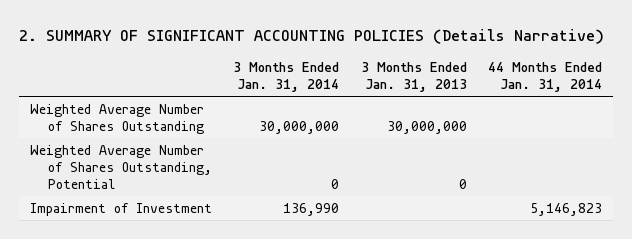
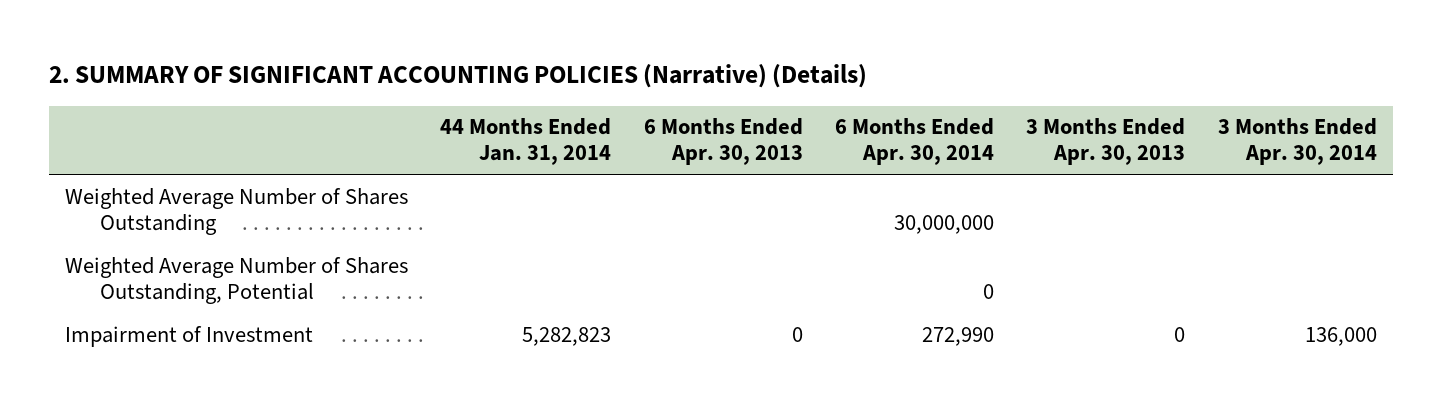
- 2. SUMMARY OF SIGNIFICANT ACCOUNTING POLICIES (Details Narrative)
+ 2. SUMMARY OF SIGNIFICANT ACCOUNTING POLICIES (Narrative) (Details)
- | 3 Months Ended Jan. 31, 2014 | 3 Months Ended Jan. 31, 2013 | 44 Months Ended Jan. 31, 2014
+ | 44 Months Ended Jan. 31, 2014 | 6 Months Ended Apr. 30, 2013 | 6 Months Ended Apr. 30, 2014 | 3 Months Ended Apr. 30, 2013 | 3 Months Ended Apr. 30, 2014
- Impairment of Investment | 136,990 | | 5,146,823
+ Impairment of Investment | 5,282,823 | 0 | 272,990 | 0 | 136,000

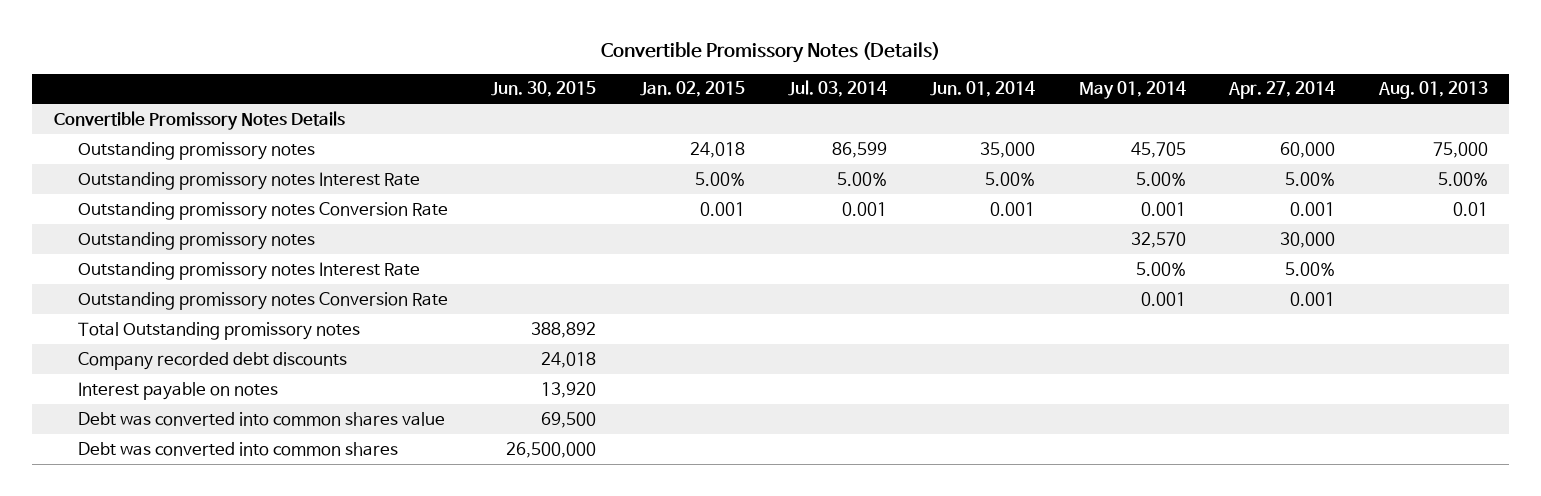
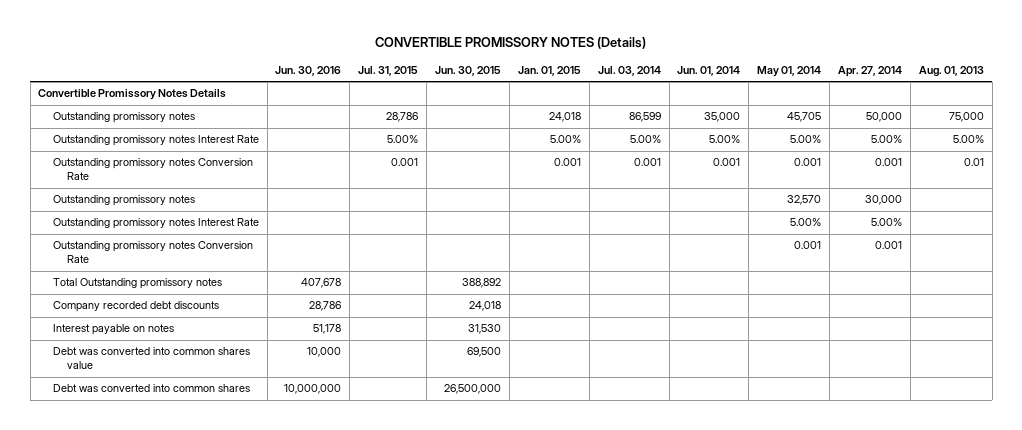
- Convertible Promissory Notes (Details)
+ CONVERTIBLE PROMISSORY NOTES (Details)
- | Jun. 30, 2015 | Jan. 02, 2015 | Jul. 03, 2014 | Jun. 01, 2014 | May 01, 2014 | Apr. 27, 2014 | Aug. 01, 2013
+ | Jun. 30, 2016 | Jul. 31, 2015 | Jun. 30, 2015 | Jan. 01, 2015 | Jul. 03, 2014 | Jun. 01, 2014 | May 01, 2014 | Apr. 27, 2014 | Aug. 01, 2013
- Outstanding promissory notes | | 24,018 | 86,599 | 35,000 | 45,705 | 60,000 | 75,000
+ Outstanding promissory notes | | 28,786 | | 24,018 | 86,599 | 35,000 | 45,705 | 50,000 | 75,000
- Interest payable on notes | 13,920 | | | | | |
+ Interest payable on notes | 51,178 | | 31,530 | | | | | |

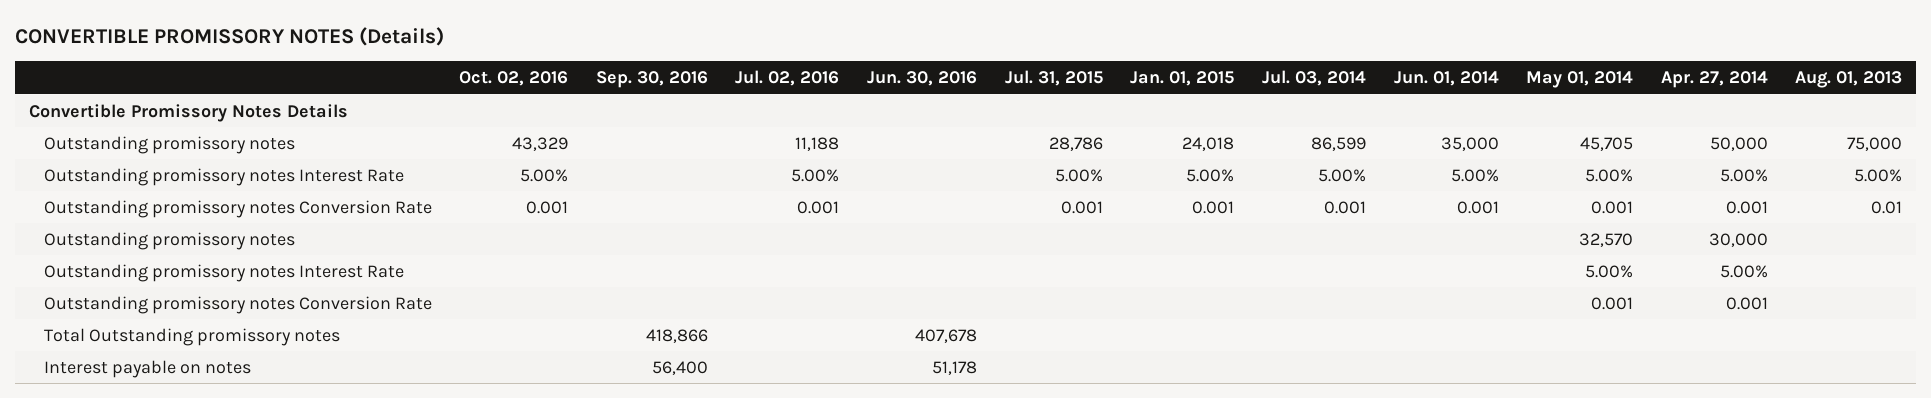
- | Jun. 30, 2016 | Jul. 31, 2015 | Jun. 30, 2015 | Jan. 01, 2015 | Jul. 03, 2014 | Jun. 01, 2014 | May 01, 2014 | Apr. 27, 2014 | Aug. 01, 2013
+ | Oct. 02, 2016 | Sep. 30, 2016 | Jul. 02, 2016 | Jun. 30, 2016 | Jul. 31, 2015 | Jan. 01, 2015 | Jul. 03, 2014 | Jun. 01, 2014 | May 01, 2014 | Apr. 27, 2014 | Aug. 01, 2013
- Company recorded debt discounts | 28,786 | | 24,018 | | | | | |
- Debt was converted into common shares value | 10,000 | | 69,500 | | | | | |
- Debt was converted into common shares | 10,000,000 | | 26,500,000 | | | | | |

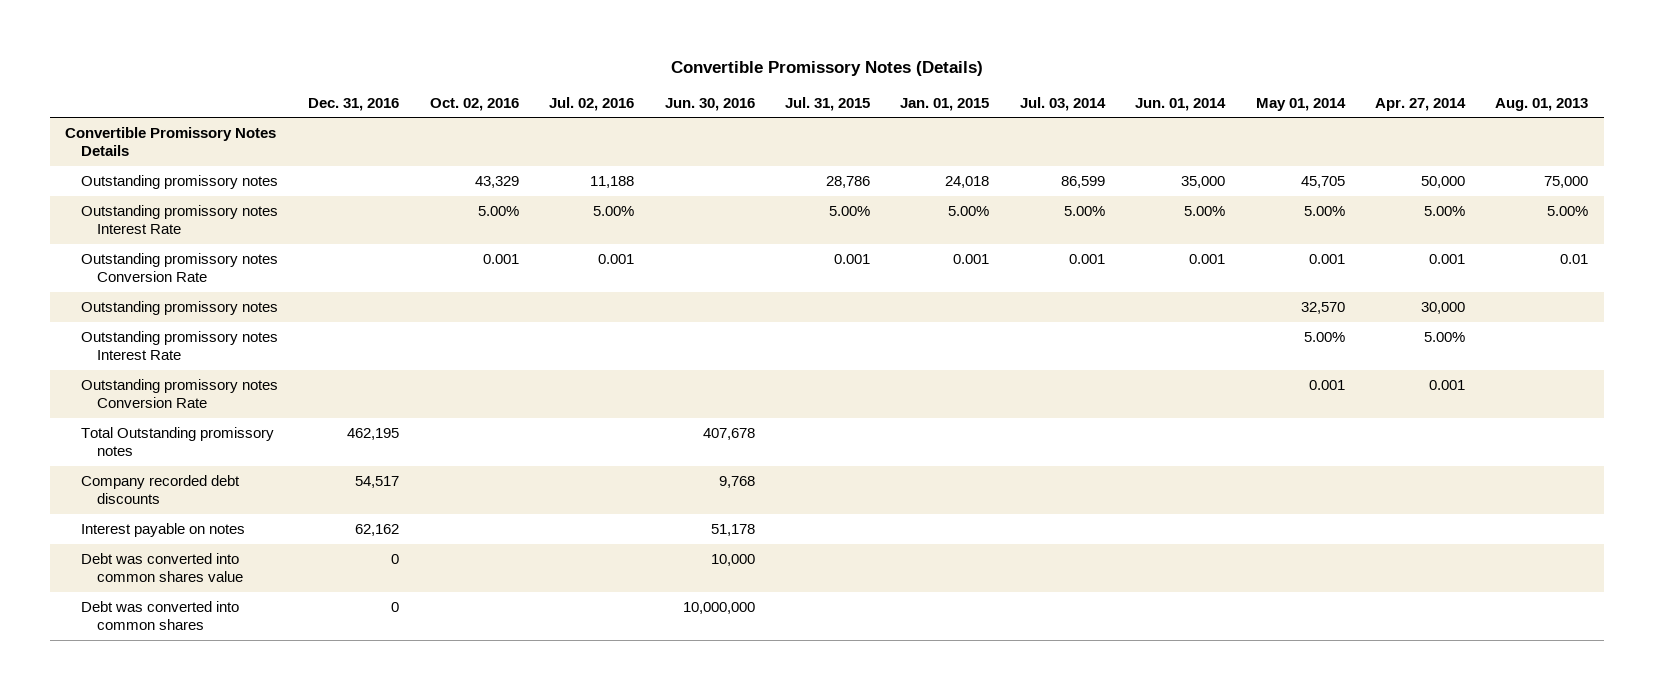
- CONVERTIBLE PROMISSORY NOTES (Details)
+ Convertible Promissory Notes (Details)
- | Oct. 02, 2016 | Sep. 30, 2016 | Jul. 02, 2016 | Jun. 30, 2016 | Jul. 31, 2015 | Jan. 01, 2015 | Jul. 03, 2014 | Jun. 01, 2014 | May 01, 2014 | Apr. 27, 2014 | Aug. 01, 2013
+ | Dec. 31, 2016 | Oct. 02, 2016 | Jul. 02, 2016 | Jun. 30, 2016 | Jul. 31, 2015 | Jan. 01, 2015 | Jul. 03, 2014 | Jun. 01, 2014 | May 01, 2014 | Apr. 27, 2014 | Aug. 01, 2013
+ Company recorded debt discounts | 54,517 | | | 9,768 | | | | | | |
+ Debt was converted into common shares value | 0 | | | 10,000 | | | | | | |
+ Debt was converted into common shares | 0 | | | 10,000,000 | | | | | | |

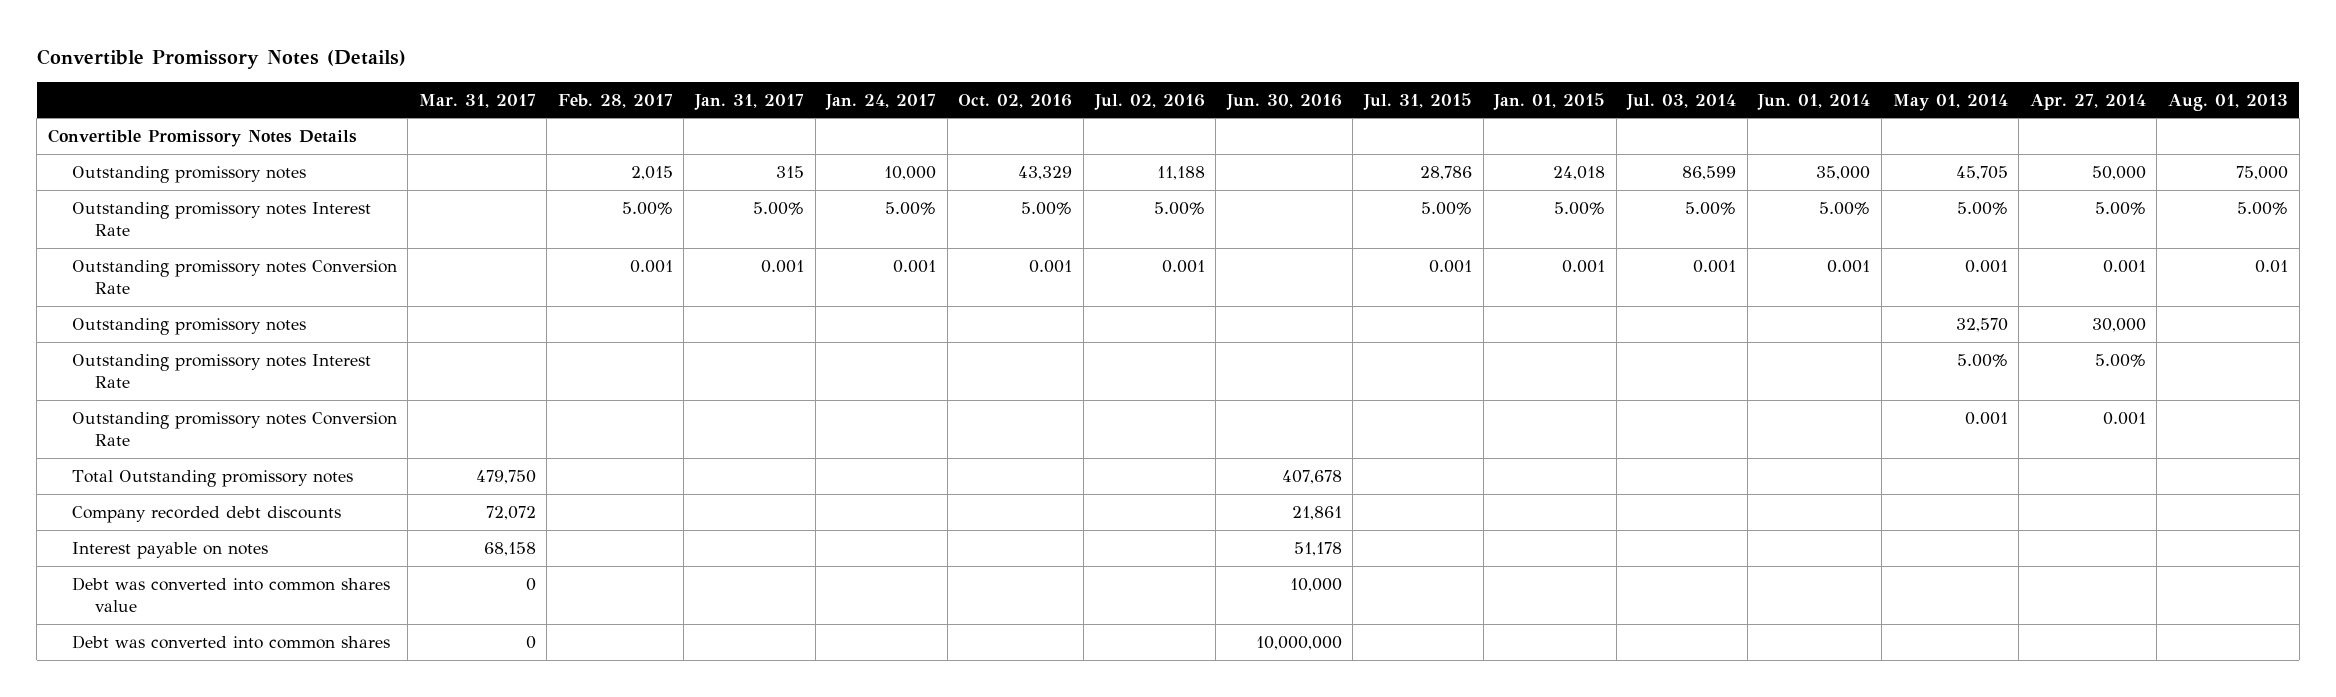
- | Dec. 31, 2016 | Oct. 02, 2016 | Jul. 02, 2016 | Jun. 30, 2016 | Jul. 31, 2015 | Jan. 01, 2015 | Jul. 03, 2014 | Jun. 01, 2014 | May 01, 2014 | Apr. 27, 2014 | Aug. 01, 2013
+ | Mar. 31, 2017 | Feb. 28, 2017 | Jan. 31, 2017 | Jan. 24, 2017 | Oct. 02, 2016 | Jul. 02, 2016 | Jun. 30, 2016 | Jul. 31, 2015 | Jan. 01, 2015 | Jul. 03, 2014 | Jun. 01, 2014 | May 01, 2014 | Apr. 27, 2014 | Aug. 01, 2013
- Company recorded debt discounts | 54,517 | | | 9,768 | | | | | | |
+ Company recorded debt discounts | 72,072 | | | | | | 21,861 | | | | | | |

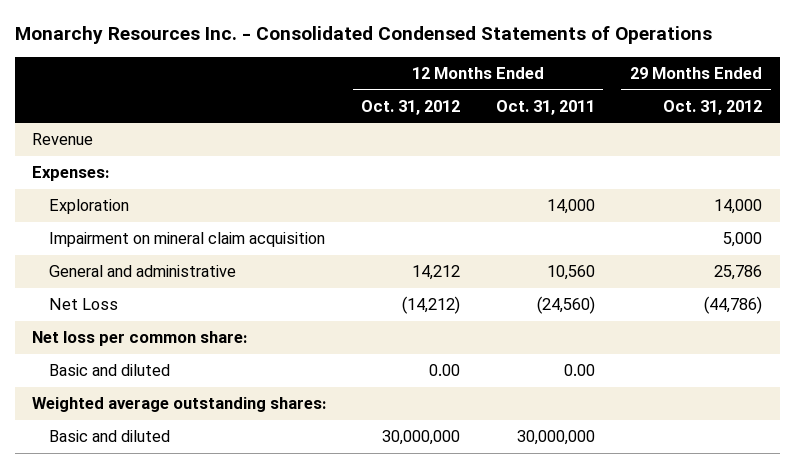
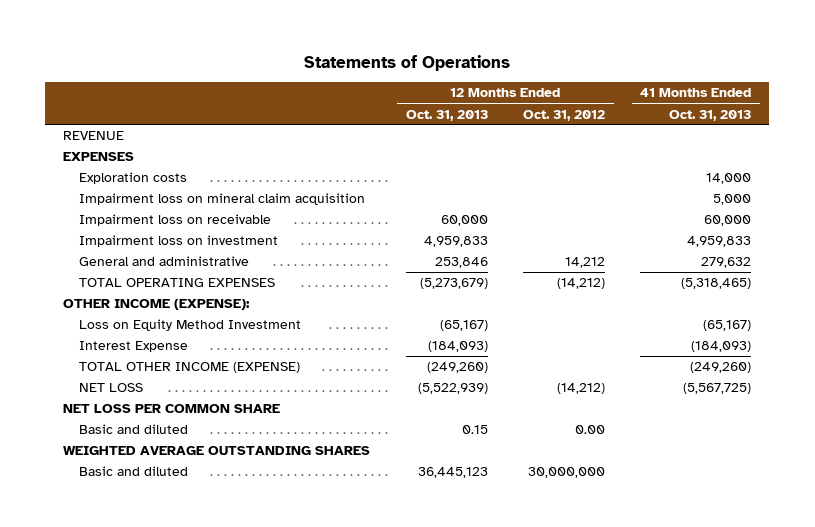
- Monarchy Resources Inc. - Consolidated Condensed Statements of Operations
+ Statements of Operations
- | 12 Months Ended Oct. 31, 2012 | 12 Months Ended Oct. 31, 2011 | 29 Months Ended Oct. 31, 2012
+ | 12 Months Ended Oct. 31, 2013 | 12 Months Ended Oct. 31, 2012 | 41 Months Ended Oct. 31, 2013
- Revenue
- Expenses:
- Exploration | | 14,000 | 14,000
- Impairment on mineral claim acquisition | | | 5,000
+ REVENUE
+ EXPENSES
+ Exploration costs | | | 14,000
+ Impairment loss on mineral claim acquisition | | | 5,000
+ Impairment loss on receivable | 60,000 | | 60,000
+ Impairment loss on investment | 4,959,833 | | 4,959,833
- Net Loss | (14,212) | (24,560) | (44,786)
- Net loss per common share:
+ TOTAL OPERATING EXPENSES | (5,273,679) | (14,212) | (5,318,465)
+ OTHER INCOME (EXPENSE):
+ Loss on Equity Method Investment | (65,167) | | (65,167)
+ Interest Expense | (184,093) | | (184,093)
+ TOTAL OTHER INCOME (EXPENSE) | (249,260) | | (249,260)
+ NET LOSS | (5,522,939) | (14,212) | (5,567,725)
+ NET LOSS PER COMMON SHARE
- Weighted average outstanding shares:
+ WEIGHTED AVERAGE OUTSTANDING SHARES

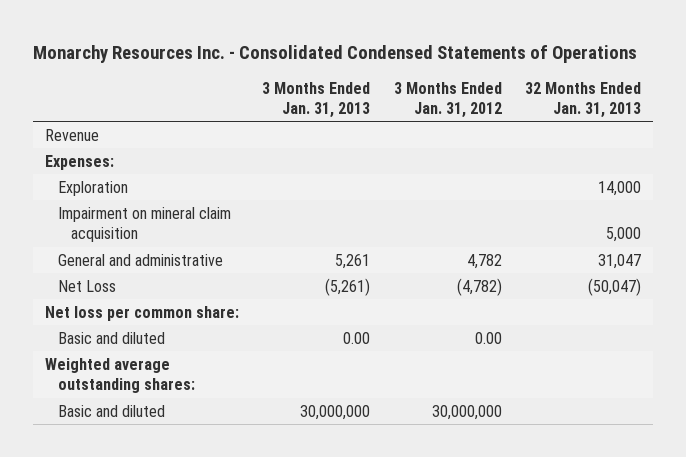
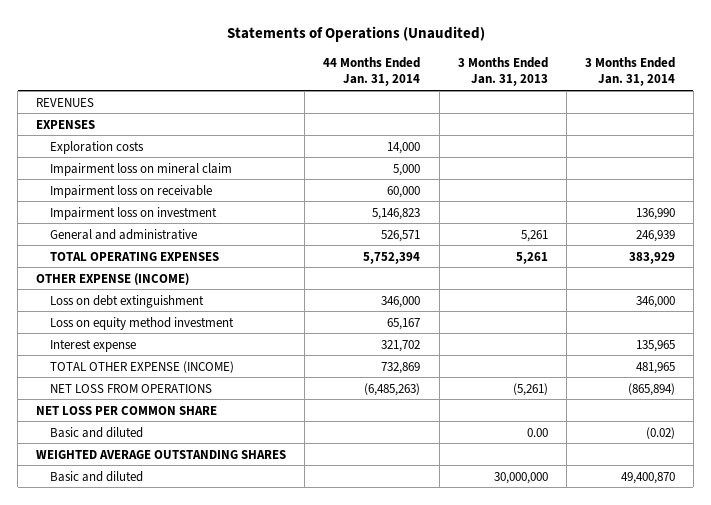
- Monarchy Resources Inc. - Consolidated Condensed Statements of Operations
+ Statements of Operations (Unaudited)
- | 3 Months Ended Jan. 31, 2013 | 3 Months Ended Jan. 31, 2012 | 32 Months Ended Jan. 31, 2013
+ | 44 Months Ended Jan. 31, 2014 | 3 Months Ended Jan. 31, 2013 | 3 Months Ended Jan. 31, 2014
- Revenue
- Expenses:
- Exploration | | | 14,000
- Impairment on mineral claim acquisition | | | 5,000
+ REVENUES
+ EXPENSES
+ Exploration costs | 14,000 | |
+ Impairment loss on mineral claim | 5,000 | |
+ Impairment loss on receivable | 60,000 | |
+ Impairment loss on investment | 5,146,823 | | 136,990
- Net Loss | (5,261) | (4,782) | (50,047)
- Net loss per common share:
+ TOTAL OPERATING EXPENSES | 5,752,394 | 5,261 | 383,929
+ OTHER EXPENSE (INCOME)
+ Loss on debt extinguishment | 346,000 | | 346,000
+ Loss on equity method investment | 65,167 | |
+ Interest expense | 321,702 | | 135,965
+ TOTAL OTHER EXPENSE (INCOME) | 732,869 | | 481,965
+ NET LOSS FROM OPERATIONS | (6,485,263) | (5,261) | (865,894)
+ NET LOSS PER COMMON SHARE
- Weighted average outstanding shares:
+ WEIGHTED AVERAGE OUTSTANDING SHARES

